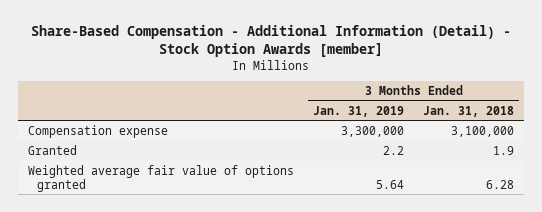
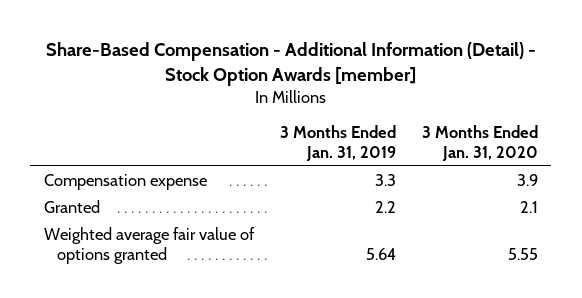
- | 3 Months Ended Jan. 31, 2019 | 3 Months Ended Jan. 31, 2018
+ | 3 Months Ended Jan. 31, 2019 | 3 Months Ended Jan. 31, 2020
- Compensation expense | 3,300,000 | 3,100,000
+ Compensation expense | 3.3 | 3.9

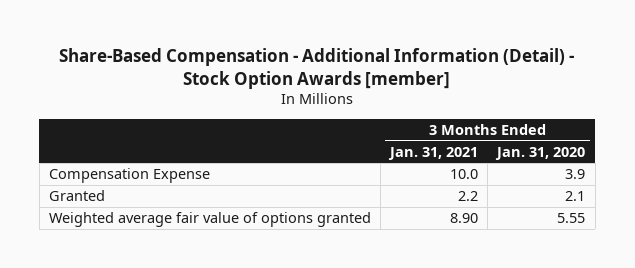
- | 3 Months Ended Jan. 31, 2019 | 3 Months Ended Jan. 31, 2020
+ | 3 Months Ended Jan. 31, 2021 | 3 Months Ended Jan. 31, 2020
- Compensation expense | 3.3 | 3.9
+ Compensation Expense | 10.0 | 3.9

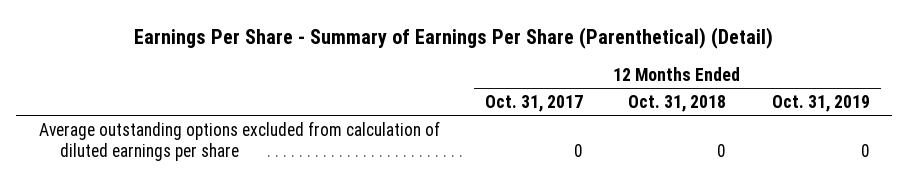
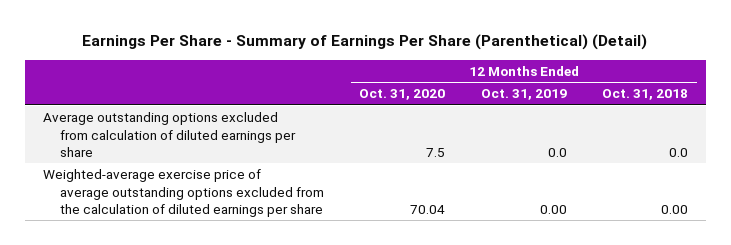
- | 12 Months Ended Oct. 31, 2017 | 12 Months Ended Oct. 31, 2018 | 12 Months Ended Oct. 31, 2019
+ | 12 Months Ended Oct. 31, 2020 | 12 Months Ended Oct. 31, 2019 | 12 Months Ended Oct. 31, 2018
- Average outstanding options excluded from calculation of diluted earnings per share | 0 | 0 | 0
+ Average outstanding options excluded from calculation of diluted earnings per share | 7.5 | 0.0 | 0.0
+ Weighted-average exercise price of average outstanding options excluded from the calculation of diluted earnings per share | 70.04 | 0.00 | 0.00

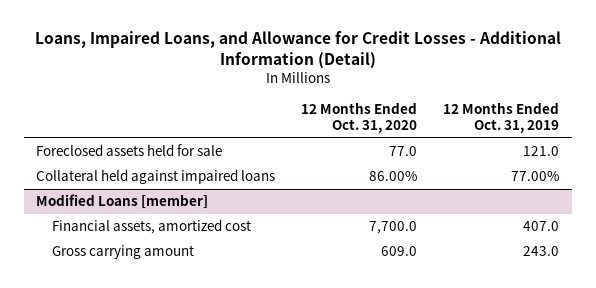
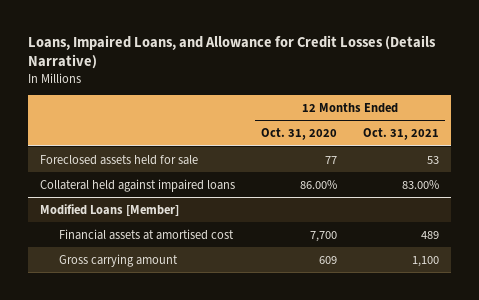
- Loans, Impaired Loans, and Allowance for Credit Losses - Additional Information (Detail)
+ Loans, Impaired Loans, and Allowance for Credit Losses (Details Narrative)
- | 12 Months Ended Oct. 31, 2020 | 12 Months Ended Oct. 31, 2019
+ | 12 Months Ended Oct. 31, 2020 | 12 Months Ended Oct. 31, 2021
- Foreclosed assets held for sale | 77.0 | 121.0
+ Foreclosed assets held for sale | 77 | 53
- Modified Loans [member]
- Financial assets, amortized cost | 7,700.0 | 407.0
- Gross carrying amount | 609.0 | 243.0
+ Modified Loans [Member]
+ Financial assets at amortised cost | 7,700 | 489
+ Gross carrying amount | 609 | 1,100

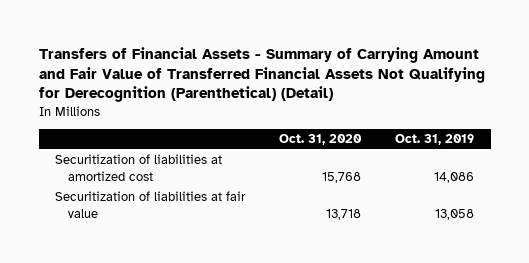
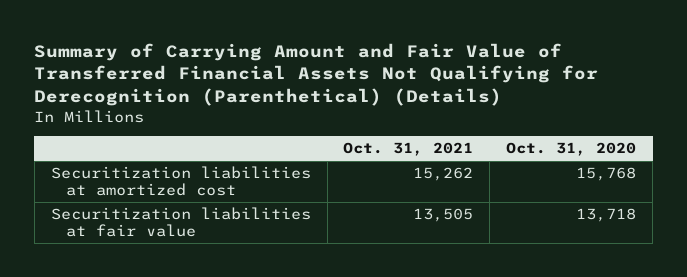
- Transfers of Financial Assets - Summary of Carrying Amount and Fair Value of Transferred Financial Assets Not Qualifying for Derecognition (Parenthetical) (Detail)
+ Summary of Carrying Amount and Fair Value of Transferred Financial Assets Not Qualifying for Derecognition (Parenthetical) (Details)
- | Oct. 31, 2020 | Oct. 31, 2019
+ | Oct. 31, 2021 | Oct. 31, 2020
- Securitization of liabilities at amortized cost | 15,768 | 14,086
- Securitization of liabilities at fair value | 13,718 | 13,058
+ Securitization liabilities at amortized cost | 15,262 | 15,768
+ Securitization liabilities at fair value | 13,505 | 13,718

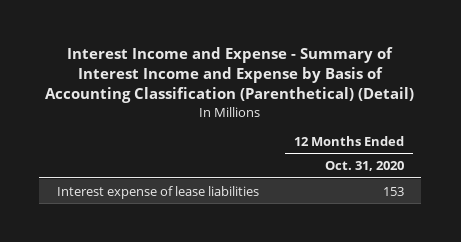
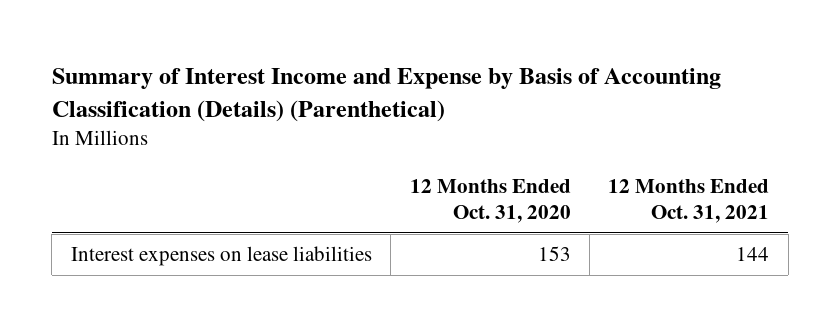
- Interest Income and Expense - Summary of Interest Income and Expense by Basis of Accounting Classification (Parenthetical) (Detail)
+ Summary of Interest Income and Expense by Basis of Accounting Classification (Details) (Parenthetical)
- | 12 Months Ended Oct. 31, 2020
+ | 12 Months Ended Oct. 31, 2020 | 12 Months Ended Oct. 31, 2021
- Interest expense of lease liabilities | 153
+ Interest expenses on lease liabilities | 153 | 144

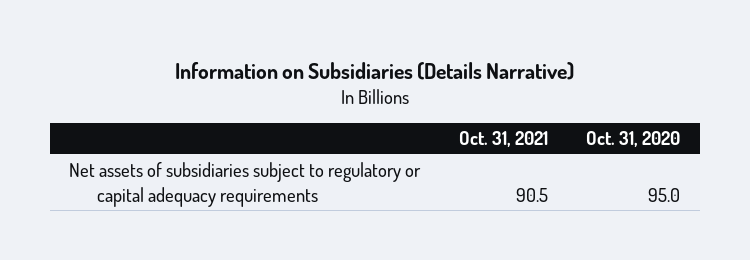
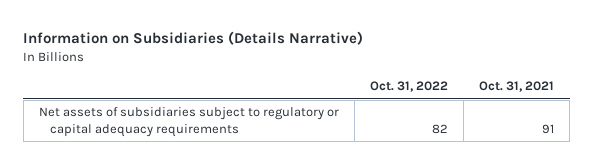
- | Oct. 31, 2021 | Oct. 31, 2020
+ | Oct. 31, 2022 | Oct. 31, 2021
- Net assets of subsidiaries subject to regulatory or capital adequacy requirements | 90.5 | 95.0
+ Net assets of subsidiaries subject to regulatory or capital adequacy requirements | 82 | 91

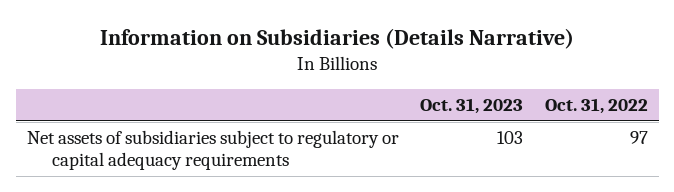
- | Oct. 31, 2022 | Oct. 31, 2021
+ | Oct. 31, 2023 | Oct. 31, 2022
- Net assets of subsidiaries subject to regulatory or capital adequacy requirements | 82 | 91
+ Net assets of subsidiaries subject to regulatory or capital adequacy requirements | 103 | 97

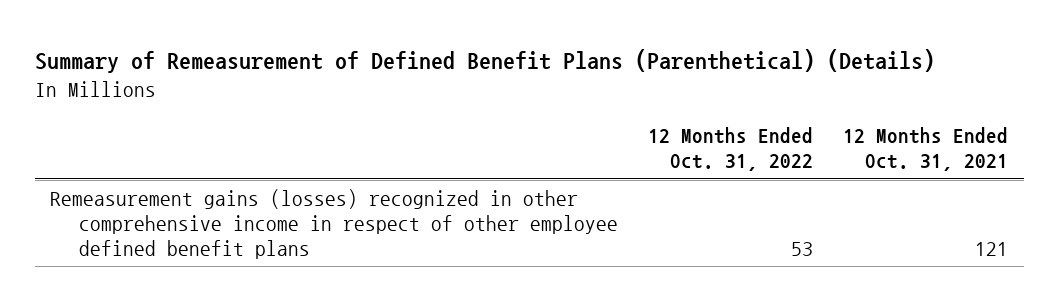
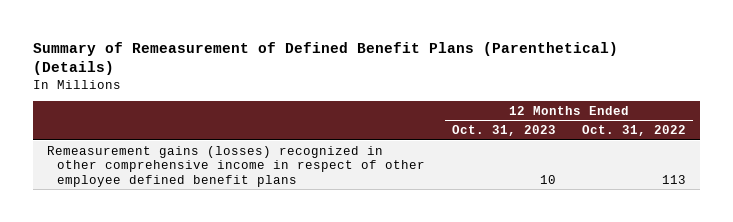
- | 12 Months Ended Oct. 31, 2022 | 12 Months Ended Oct. 31, 2021
+ | 12 Months Ended Oct. 31, 2023 | 12 Months Ended Oct. 31, 2022
- Remeasurement gains (losses) recognized in other comprehensive income in respect of other employee defined benefit plans | 53 | 121
+ Remeasurement gains (losses) recognized in other comprehensive income in respect of other employee defined benefit plans | 10 | 113

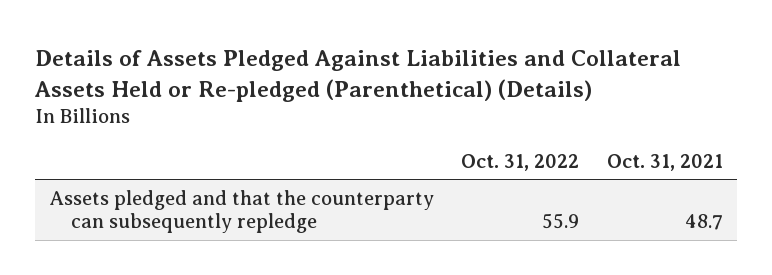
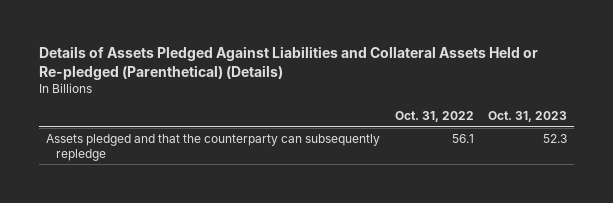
- | Oct. 31, 2022 | Oct. 31, 2021
+ | Oct. 31, 2022 | Oct. 31, 2023
- Assets pledged and that the counterparty can subsequently repledge | 55.9 | 48.7
+ Assets pledged and that the counterparty can subsequently repledge | 56.1 | 52.3

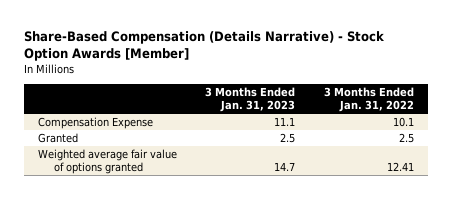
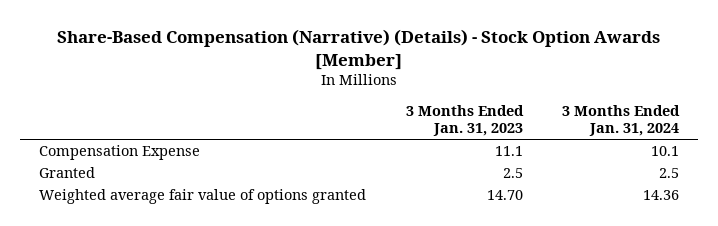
- Share-Based Compensation (Details Narrative) - Stock Option Awards [Member]
+ Share-Based Compensation (Narrative) (Details) - Stock Option Awards [Member]
- | 3 Months Ended Jan. 31, 2023 | 3 Months Ended Jan. 31, 2022
+ | 3 Months Ended Jan. 31, 2023 | 3 Months Ended Jan. 31, 2024
- Weighted average fair value of options granted | 14.7 | 12.41
+ Weighted average fair value of options granted | 14.70 | 14.36

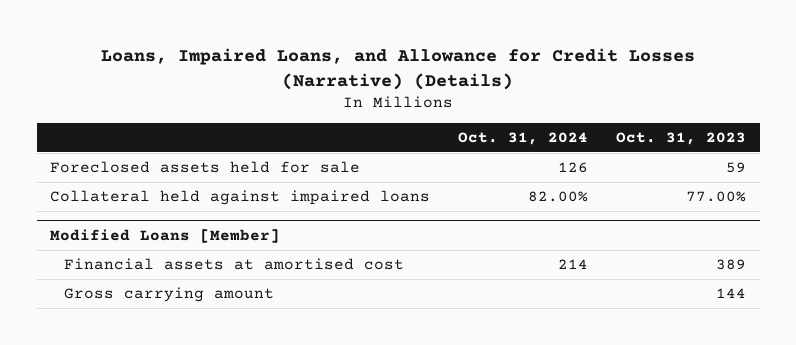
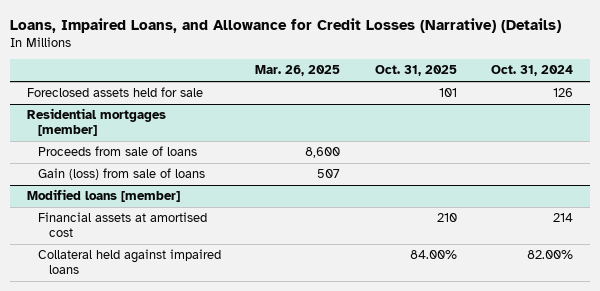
- | Oct. 31, 2024 | Oct. 31, 2023
+ | Mar. 26, 2025 | Oct. 31, 2025 | Oct. 31, 2024
- Collateral held against impaired loans | 82.00% | 77.00%
- Modified Loans [Member]
+ Residential mortgages [member]
+ Proceeds from sale of loans | 8,600 | |
+ Gain (loss) from sale of loans | 507 | |
+ Modified loans [member]
- Gross carrying amount | | 144
+ Collateral held against impaired loans | | 84.00% | 82.00%

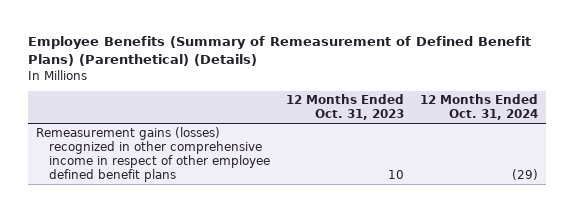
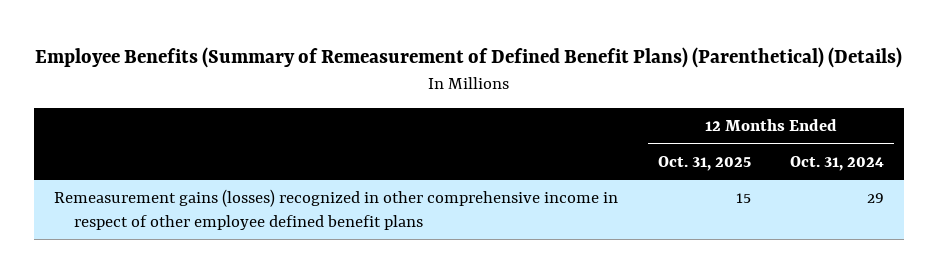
- | 12 Months Ended Oct. 31, 2023 | 12 Months Ended Oct. 31, 2024
+ | 12 Months Ended Oct. 31, 2025 | 12 Months Ended Oct. 31, 2024
- Remeasurement gains (losses) recognized in other comprehensive income in respect of other employee defined benefit plans | 10 | (29)
+ Remeasurement gains (losses) recognized in other comprehensive income in respect of other employee defined benefit plans | 15 | 29

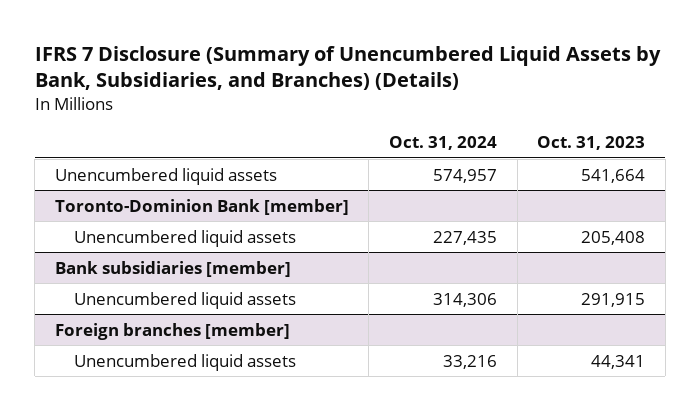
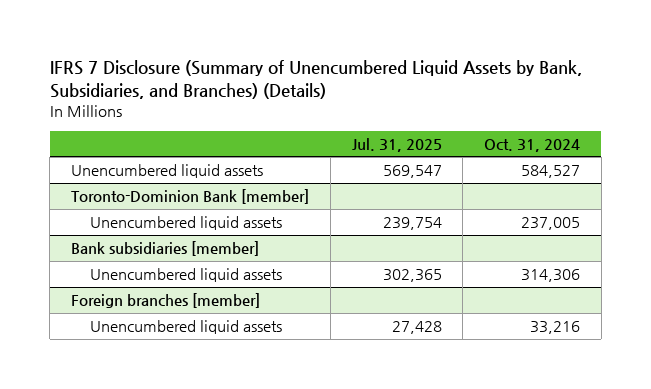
- | Oct. 31, 2024 | Oct. 31, 2023
+ | Jul. 31, 2025 | Oct. 31, 2024
- Unencumbered liquid assets | 574,957 | 541,664
+ Unencumbered liquid assets | 569,547 | 584,527
@ Toronto-Dominion Bank [member]
- Unencumbered liquid assets | 227,435 | 205,408
+ Unencumbered liquid assets | 239,754 | 237,005

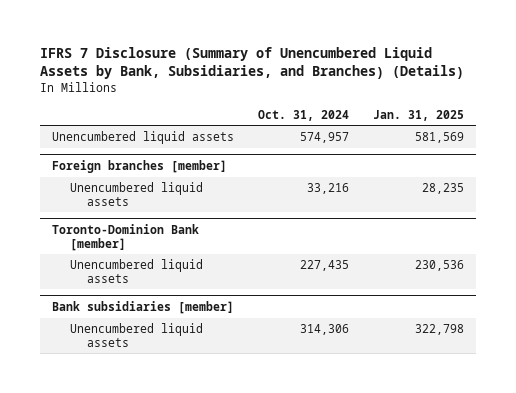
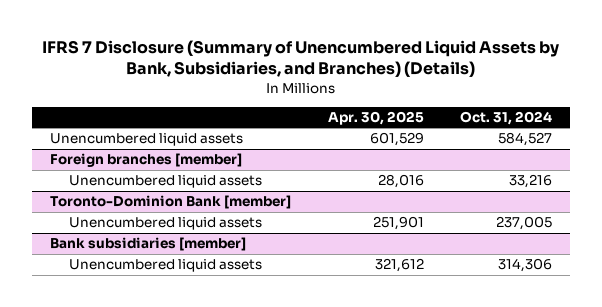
- | Oct. 31, 2024 | Jan. 31, 2025
+ | Apr. 30, 2025 | Oct. 31, 2024
- Unencumbered liquid assets | 574,957 | 581,569
+ Unencumbered liquid assets | 601,529 | 584,527
@ Toronto-Dominion Bank [member]
- Unencumbered liquid assets | 227,435 | 230,536
+ Unencumbered liquid assets | 251,901 | 237,005

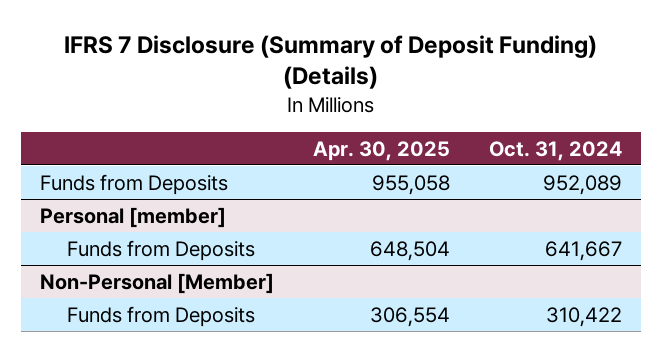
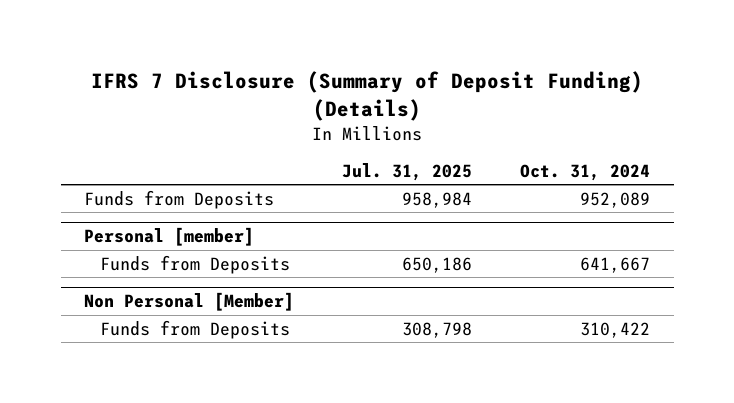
- | Apr. 30, 2025 | Oct. 31, 2024
+ | Jul. 31, 2025 | Oct. 31, 2024
- Non-Personal [Member]
+ Non Personal [Member]

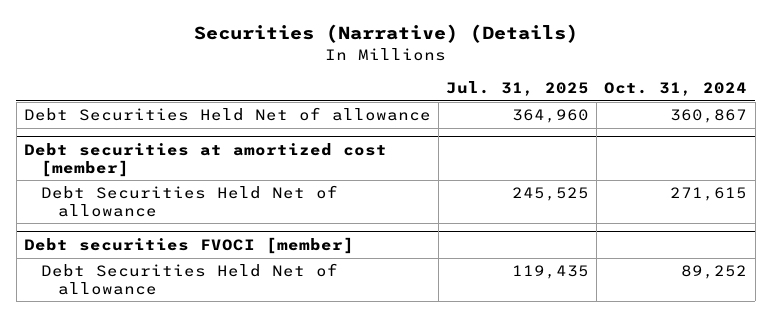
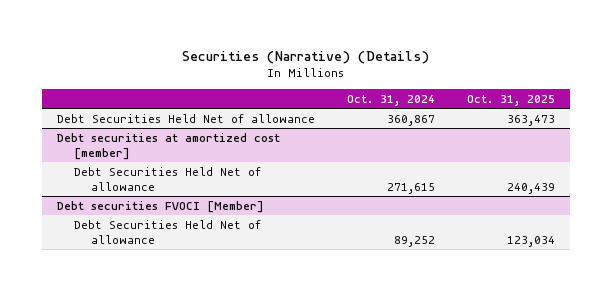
- | Jul. 31, 2025 | Oct. 31, 2024
+ | Oct. 31, 2024 | Oct. 31, 2025
- Debt securities FVOCI [member]
+ Debt securities FVOCI [Member]

